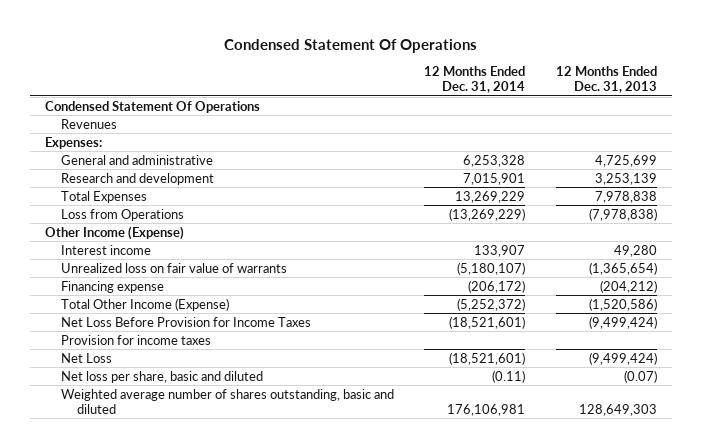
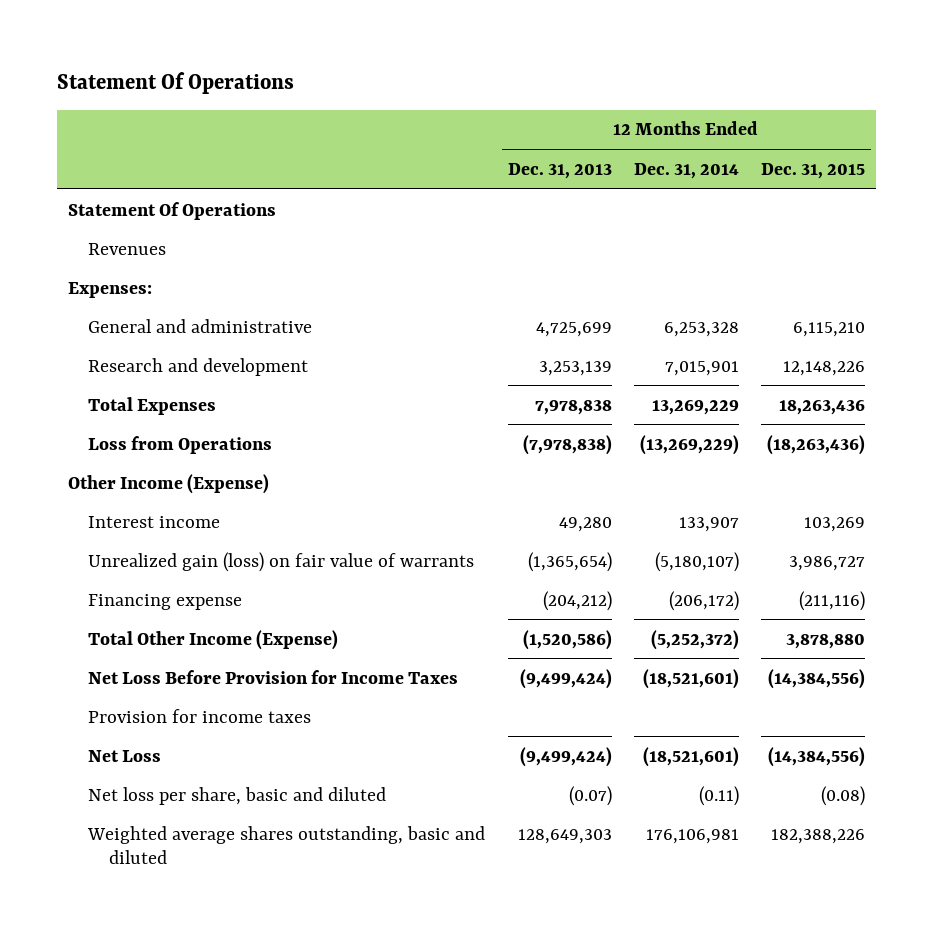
- Condensed Statement Of Operations
+ Statement Of Operations
- | 12 Months Ended Dec. 31, 2014 | 12 Months Ended Dec. 31, 2013
+ | 12 Months Ended Dec. 31, 2013 | 12 Months Ended Dec. 31, 2014 | 12 Months Ended Dec. 31, 2015
- Condensed Statement Of Operations
+ Statement Of Operations
- Unrealized loss on fair value of warrants | (5,180,107) | (1,365,654)
+ Unrealized gain (loss) on fair value of warrants | (1,365,654) | (5,180,107) | 3,986,727
- Weighted average number of shares outstanding, basic and diluted | 176,106,981 | 128,649,303
+ Weighted average shares outstanding, basic and diluted | 128,649,303 | 176,106,981 | 182,388,226

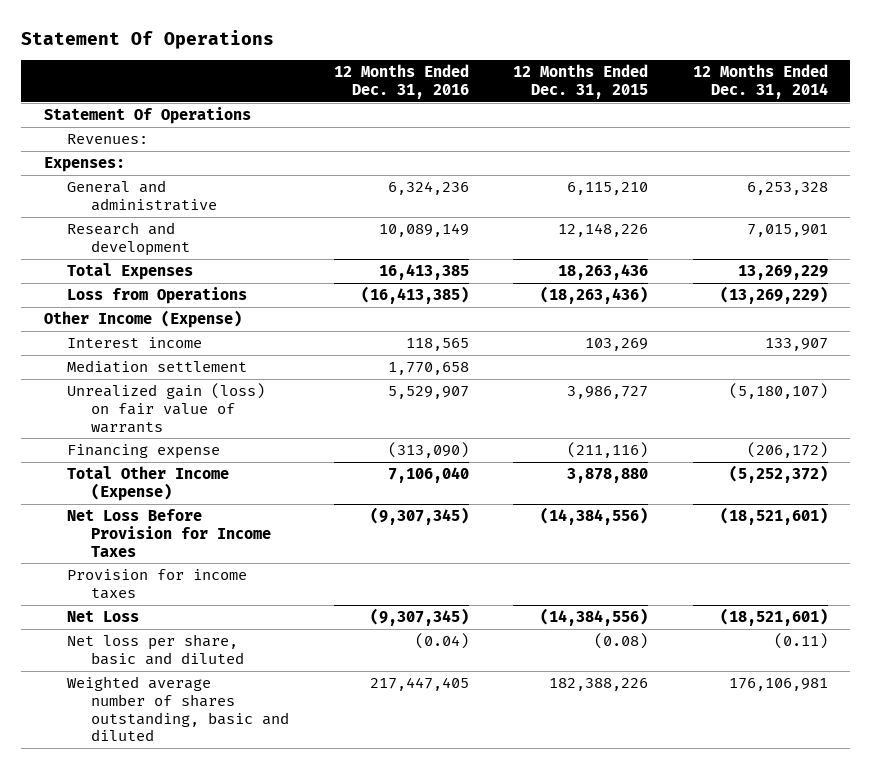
- | 12 Months Ended Dec. 31, 2013 | 12 Months Ended Dec. 31, 2014 | 12 Months Ended Dec. 31, 2015
+ | 12 Months Ended Dec. 31, 2016 | 12 Months Ended Dec. 31, 2015 | 12 Months Ended Dec. 31, 2014
- Revenues
+ Revenues:
+ Mediation settlement | 1,770,658 | |
- Weighted average shares outstanding, basic and diluted | 128,649,303 | 176,106,981 | 182,388,226
+ Weighted average number of shares outstanding, basic and diluted | 217,447,405 | 182,388,226 | 176,106,981

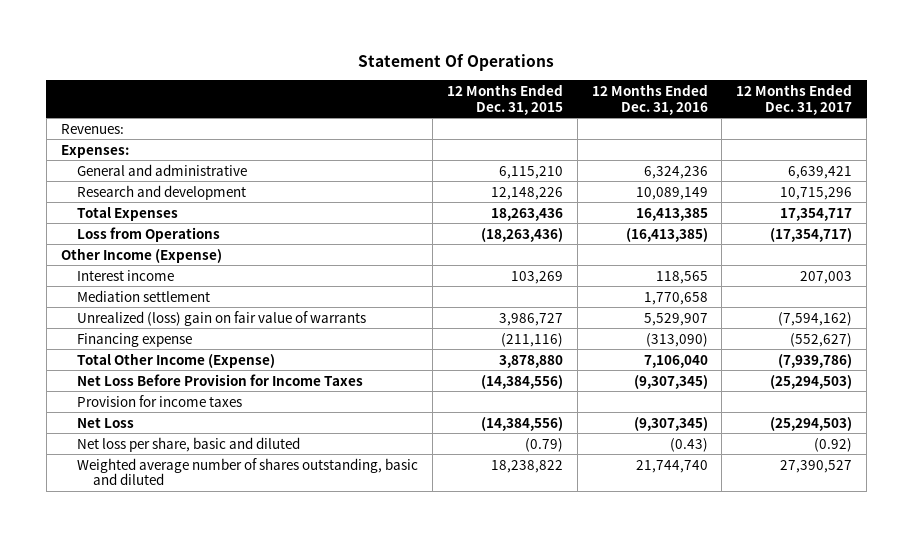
- | 12 Months Ended Dec. 31, 2016 | 12 Months Ended Dec. 31, 2015 | 12 Months Ended Dec. 31, 2014
+ | 12 Months Ended Dec. 31, 2015 | 12 Months Ended Dec. 31, 2016 | 12 Months Ended Dec. 31, 2017
- Statement Of Operations
- Unrealized gain (loss) on fair value of warrants | 5,529,907 | 3,986,727 | (5,180,107)
+ Unrealized (loss) gain on fair value of warrants | 3,986,727 | 5,529,907 | (7,594,162)
- Net loss per share, basic and diluted | (0.04) | (0.08) | (0.11)
- Weighted average number of shares outstanding, basic and diluted | 217,447,405 | 182,388,226 | 176,106,981
+ Net loss per share, basic and diluted | (0.79) | (0.43) | (0.92)
+ Weighted average number of shares outstanding, basic and diluted | 18,238,822 | 21,744,740 | 27,390,527

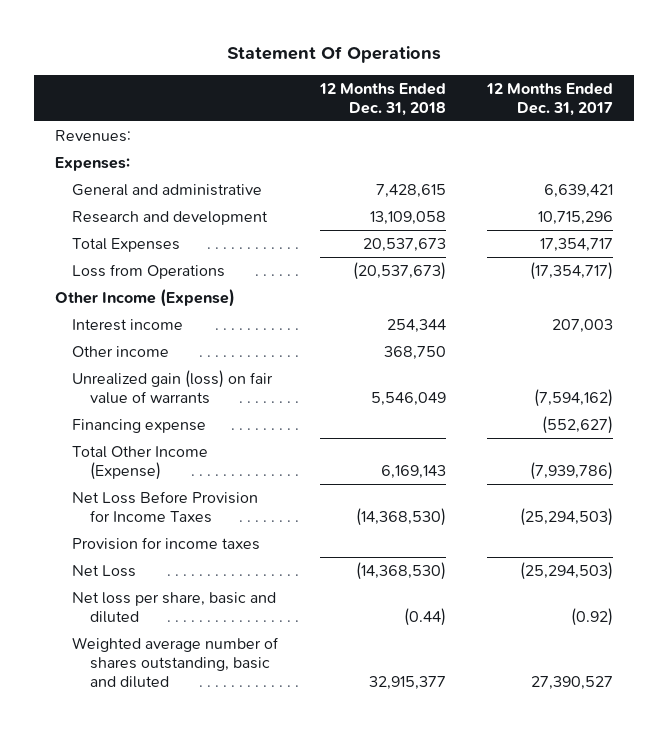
- | 12 Months Ended Dec. 31, 2015 | 12 Months Ended Dec. 31, 2016 | 12 Months Ended Dec. 31, 2017
+ | 12 Months Ended Dec. 31, 2018 | 12 Months Ended Dec. 31, 2017
- Mediation settlement | | 1,770,658 |
- Unrealized (loss) gain on fair value of warrants | 3,986,727 | 5,529,907 | (7,594,162)
+ Other income | 368,750 |
+ Unrealized gain (loss) on fair value of warrants | 5,546,049 | (7,594,162)

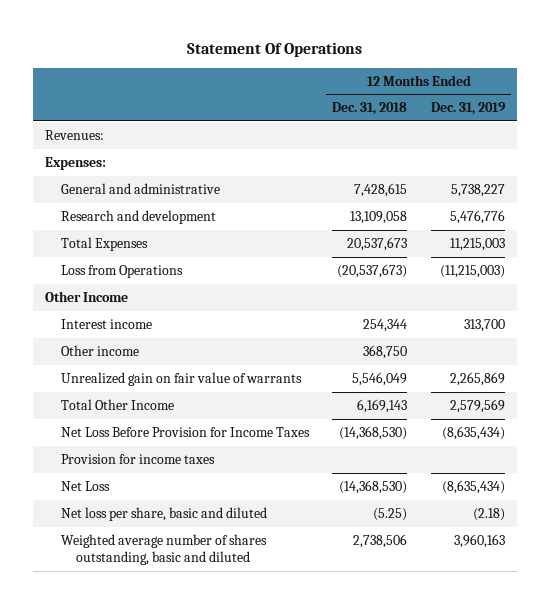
- | 12 Months Ended Dec. 31, 2018 | 12 Months Ended Dec. 31, 2017
+ | 12 Months Ended Dec. 31, 2018 | 12 Months Ended Dec. 31, 2019
- Other Income (Expense)
+ Other Income
- Unrealized gain (loss) on fair value of warrants | 5,546,049 | (7,594,162)
- Financing expense | | (552,627)
- Total Other Income (Expense) | 6,169,143 | (7,939,786)
+ Unrealized gain on fair value of warrants | 5,546,049 | 2,265,869
+ Total Other Income | 6,169,143 | 2,579,569
- Net loss per share, basic and diluted | (0.44) | (0.92)
- Weighted average number of shares outstanding, basic and diluted | 32,915,377 | 27,390,527
+ Net loss per share, basic and diluted | (5.25) | (2.18)
+ Weighted average number of shares outstanding, basic and diluted | 2,738,506 | 3,960,163

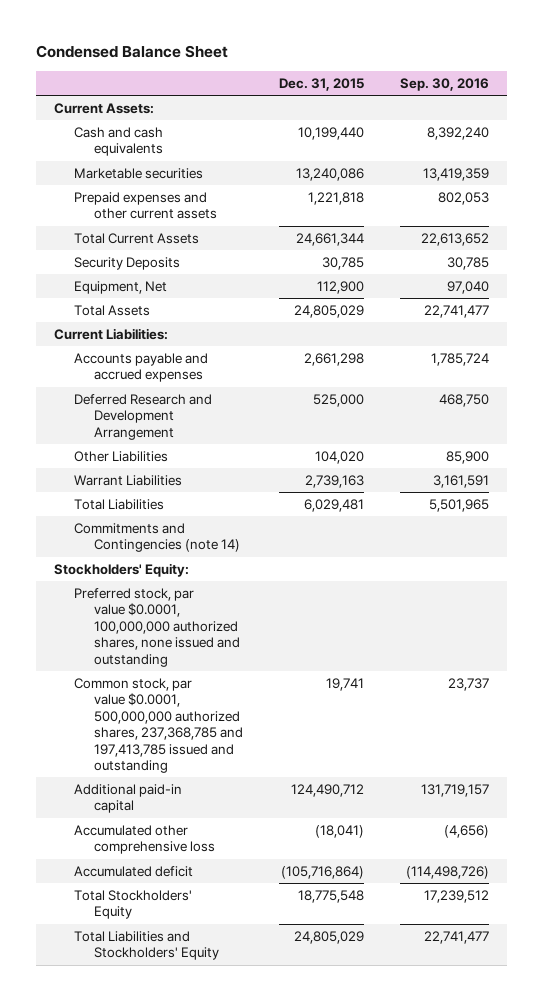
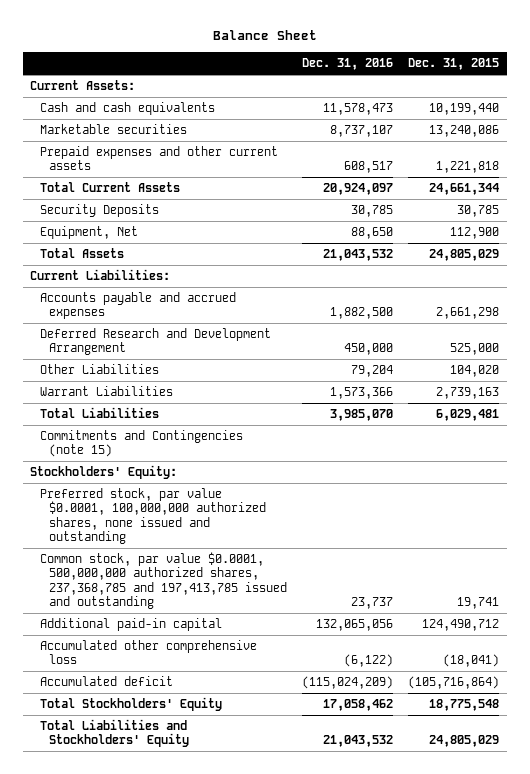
- Condensed Balance Sheet
+ Balance Sheet
- | Dec. 31, 2015 | Sep. 30, 2016
+ | Dec. 31, 2016 | Dec. 31, 2015
- Commitments and Contingencies (note 14)
+ Commitments and Contingencies (note 15)

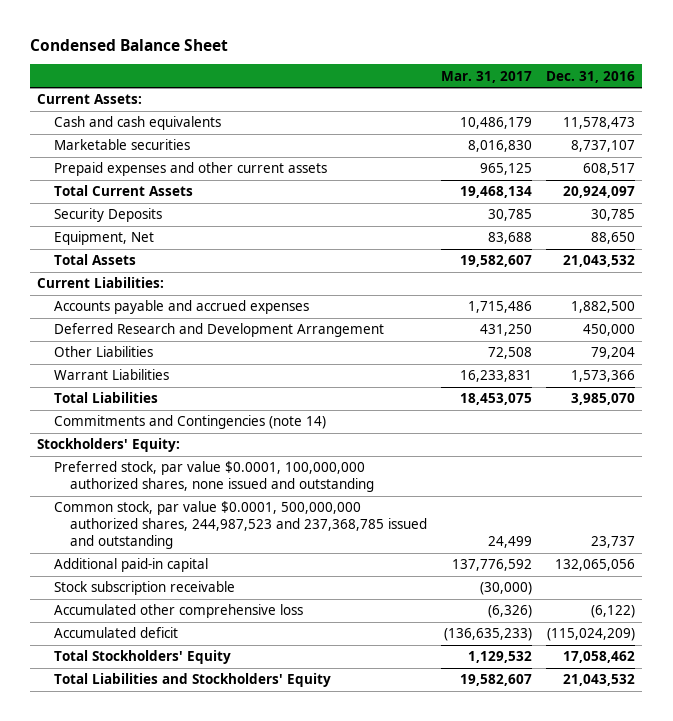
- Balance Sheet
+ Condensed Balance Sheet
- | Dec. 31, 2016 | Dec. 31, 2015
+ | Mar. 31, 2017 | Dec. 31, 2016
- Commitments and Contingencies (note 15)
+ Commitments and Contingencies (note 14)
- Common stock, par value $0.0001, 500,000,000 authorized shares, 237,368,785 and 197,413,785 issued and outstanding | 23,737 | 19,741
+ Common stock, par value $0.0001, 500,000,000 authorized shares, 244,987,523 and 237,368,785 issued and outstanding | 24,499 | 23,737
+ Stock subscription receivable | (30,000) |

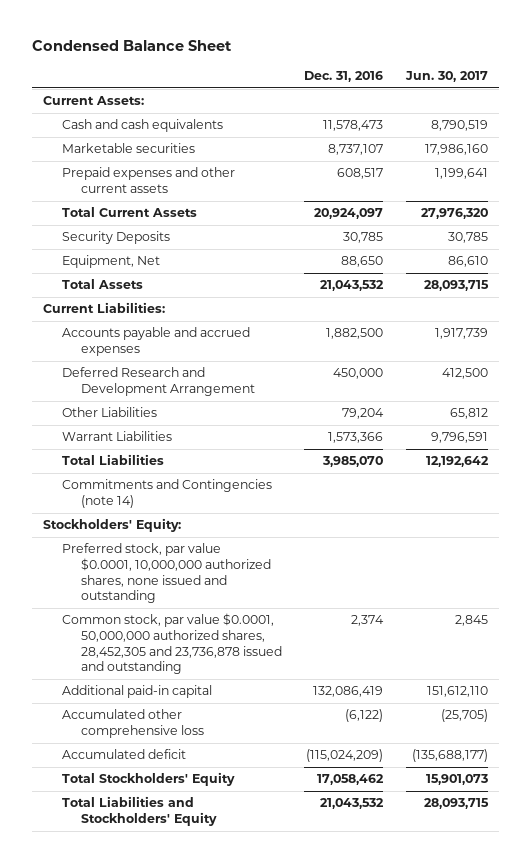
- | Mar. 31, 2017 | Dec. 31, 2016
+ | Dec. 31, 2016 | Jun. 30, 2017
- Preferred stock, par value $0.0001, 100,000,000 authorized shares, none issued and outstanding
- Common stock, par value $0.0001, 500,000,000 authorized shares, 244,987,523 and 237,368,785 issued and outstanding | 24,499 | 23,737
- Additional paid-in capital | 137,776,592 | 132,065,056
- Stock subscription receivable | (30,000) |
+ Preferred stock, par value $0.0001, 10,000,000 authorized shares, none issued and outstanding
+ Common stock, par value $0.0001, 50,000,000 authorized shares, 28,452,305 and 23,736,878 issued and outstanding | 2,374 | 2,845
+ Additional paid-in capital | 132,086,419 | 151,612,110

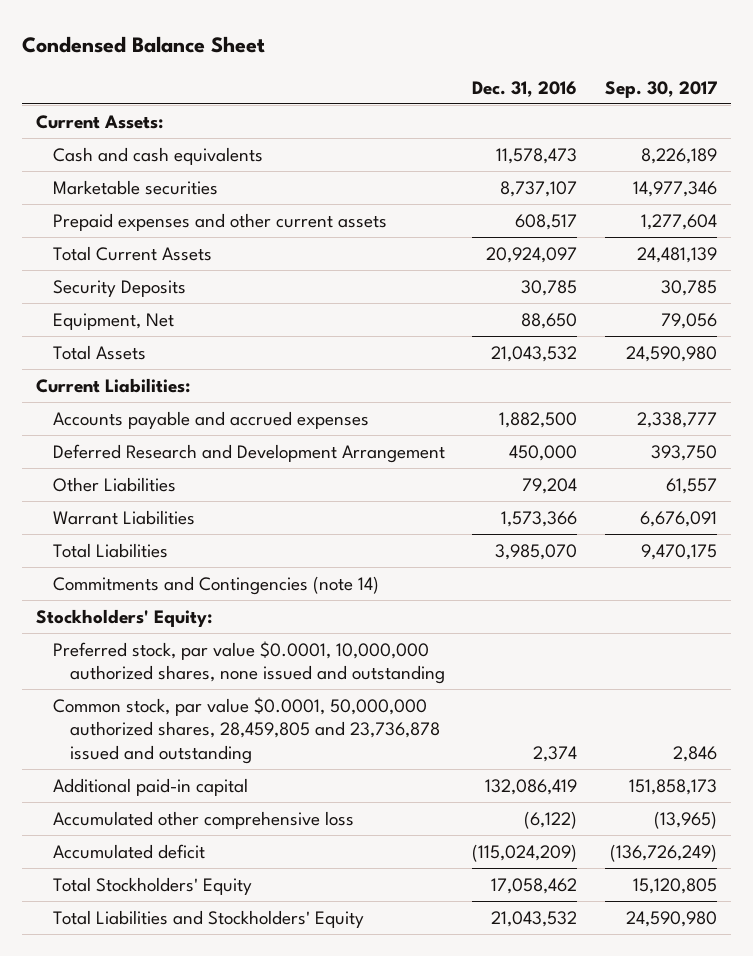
- | Dec. 31, 2016 | Jun. 30, 2017
+ | Dec. 31, 2016 | Sep. 30, 2017
- Common stock, par value $0.0001, 50,000,000 authorized shares, 28,452,305 and 23,736,878 issued and outstanding | 2,374 | 2,845
+ Common stock, par value $0.0001, 50,000,000 authorized shares, 28,459,805 and 23,736,878 issued and outstanding | 2,374 | 2,846

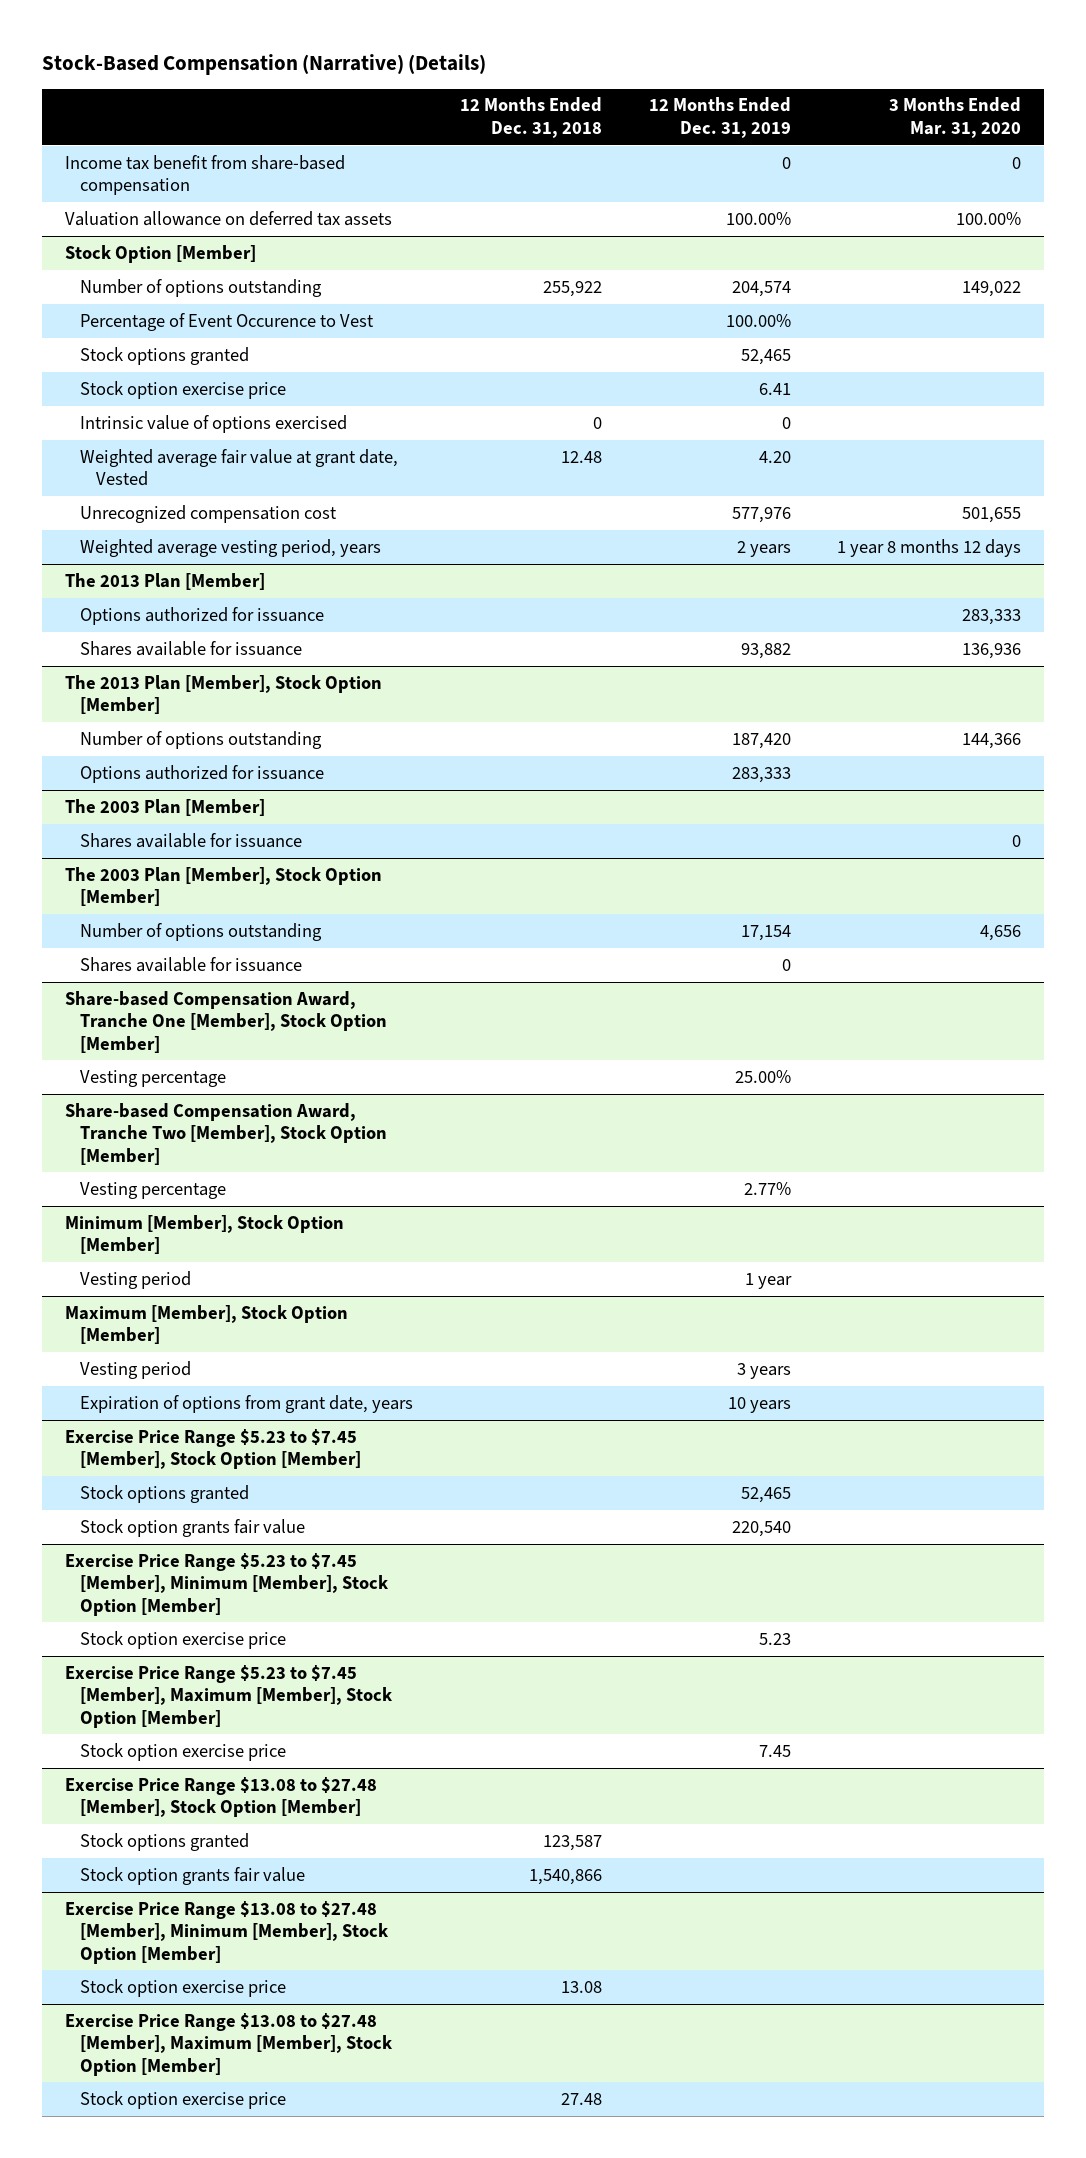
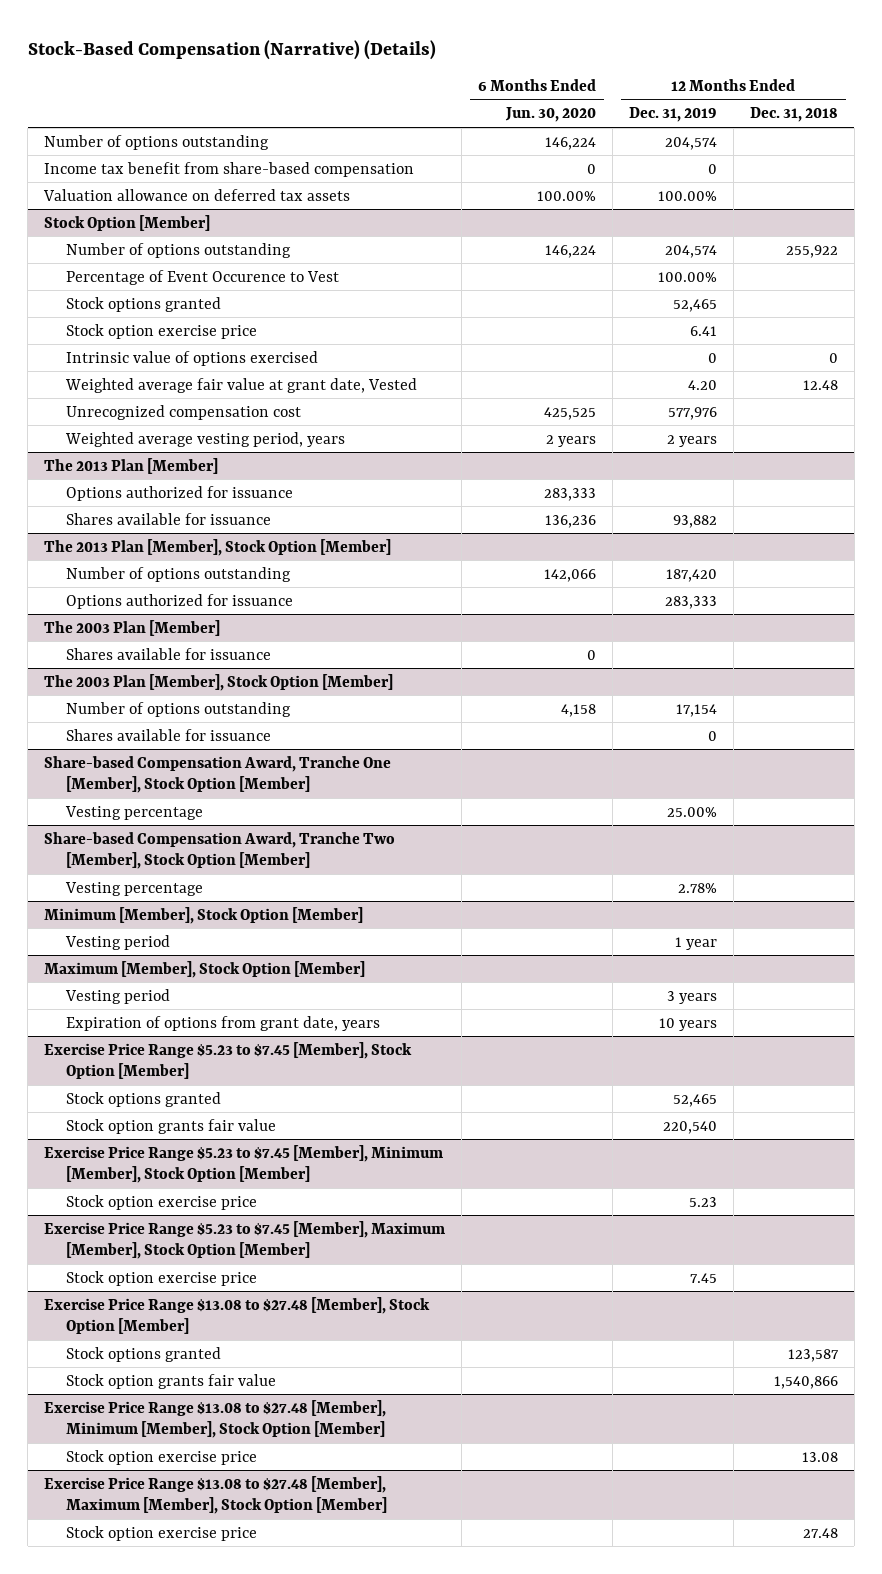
- | 12 Months Ended Dec. 31, 2018 | 12 Months Ended Dec. 31, 2019 | 3 Months Ended Mar. 31, 2020
+ | 6 Months Ended Jun. 30, 2020 | 12 Months Ended Dec. 31, 2019 | 12 Months Ended Dec. 31, 2018
+ Number of options outstanding | 146,224 | 204,574 |
@ Share-based Compensation Award, Tranche Two [Member], Stock Option [Member]
- Vesting percentage | | 2.77% |
+ Vesting percentage | | 2.78% |

